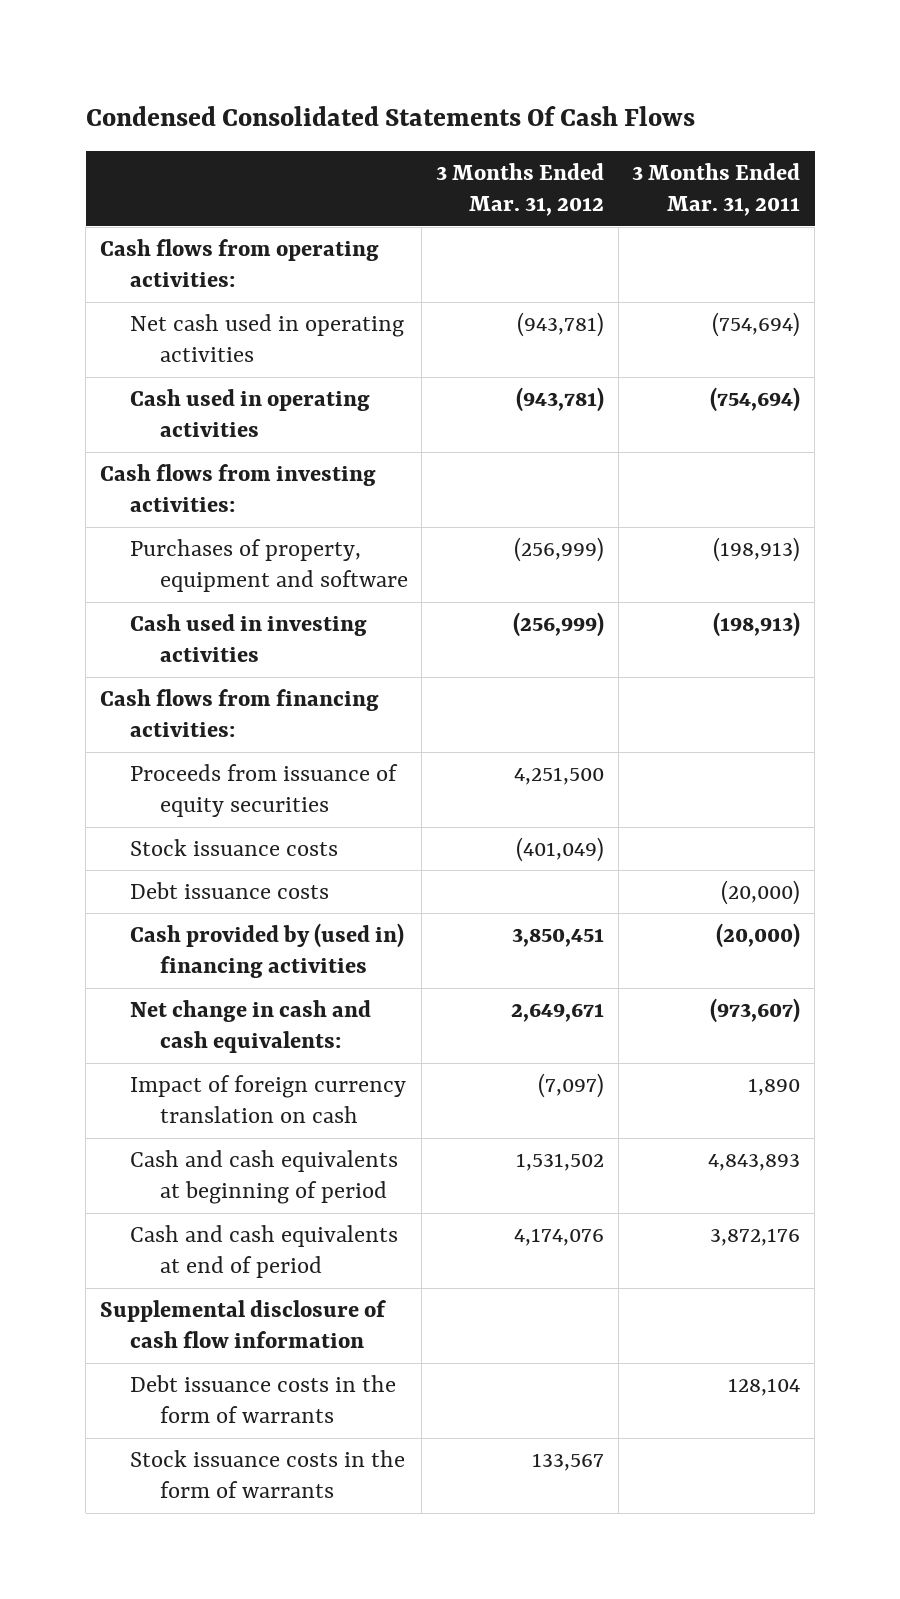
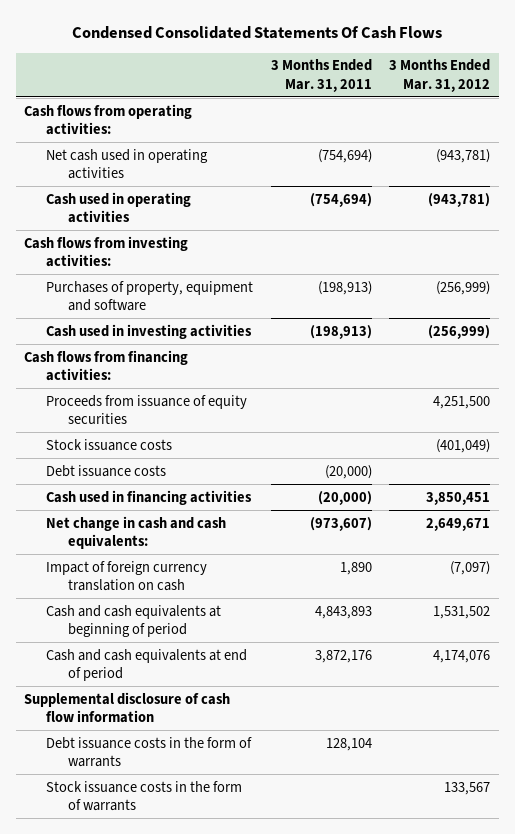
- | 3 Months Ended Mar. 31, 2012 | 3 Months Ended Mar. 31, 2011
+ | 3 Months Ended Mar. 31, 2011 | 3 Months Ended Mar. 31, 2012
- Cash provided by (used in) financing activities | 3,850,451 | (20,000)
+ Cash used in financing activities | (20,000) | 3,850,451

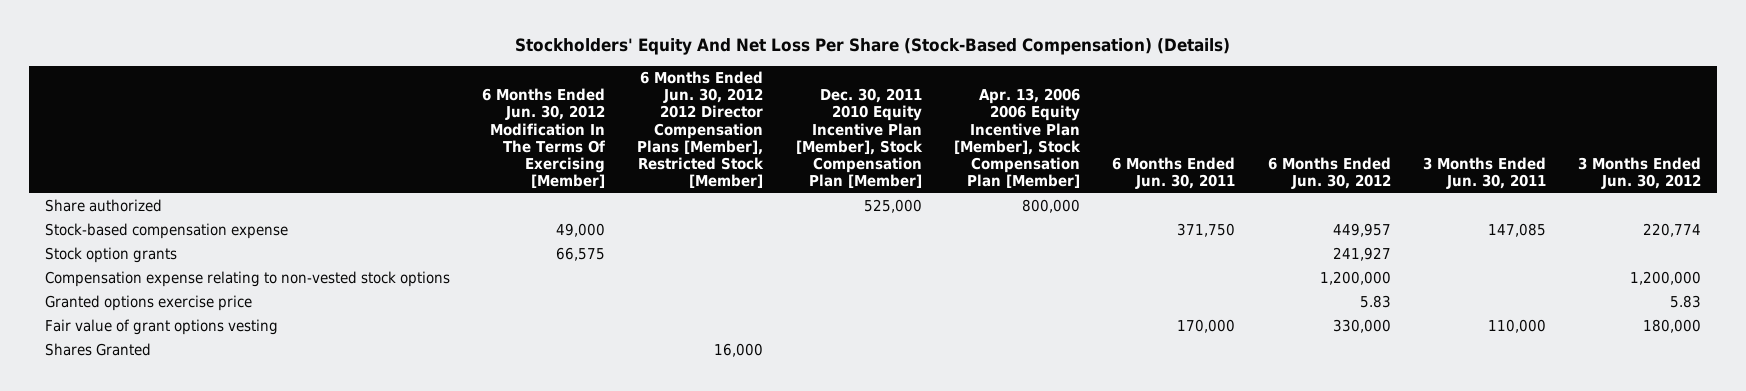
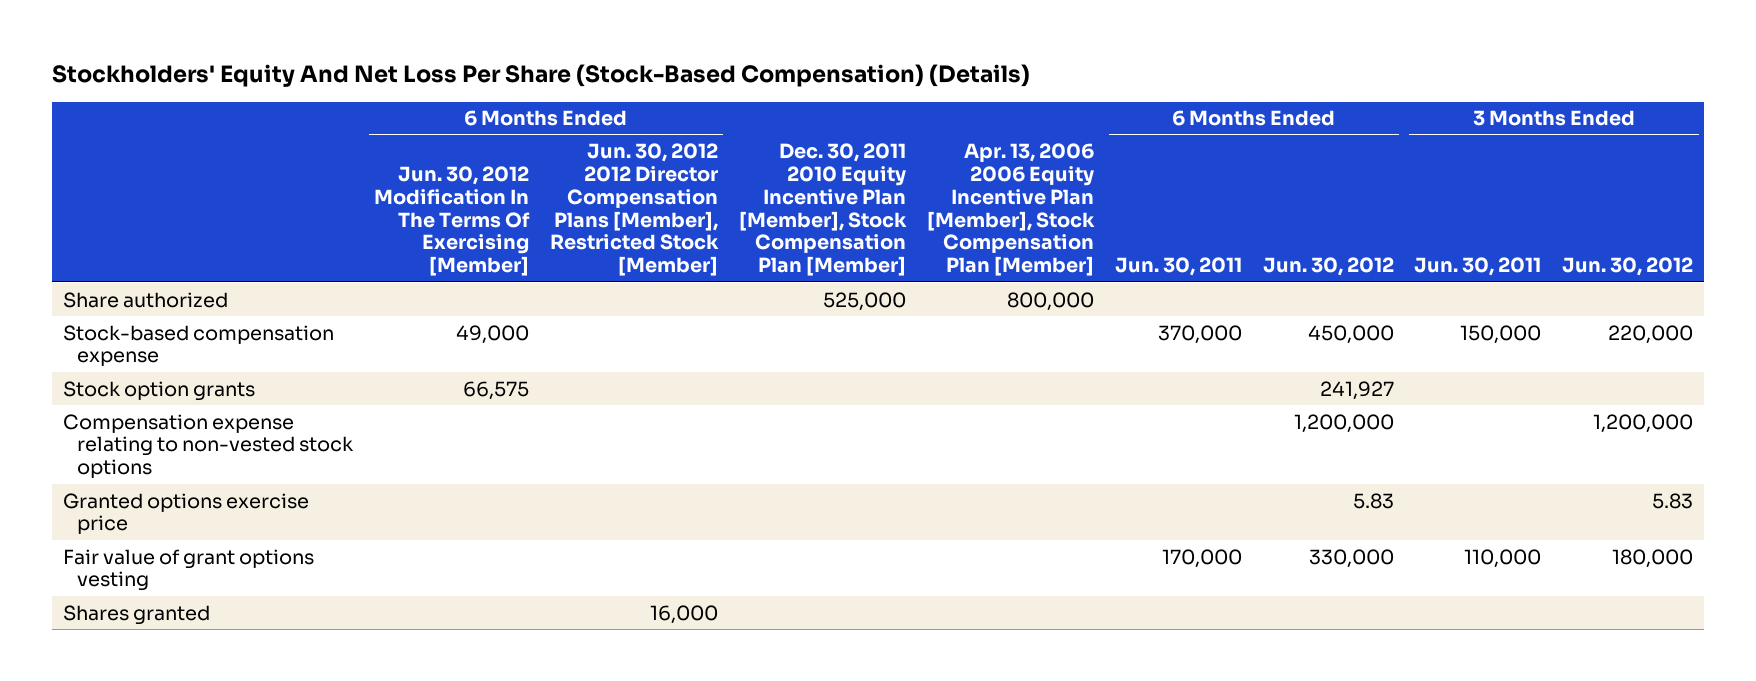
- Stock-based compensation expense | 49,000 | | | | 371,750 | 449,957 | 147,085 | 220,774
+ Stock-based compensation expense | 49,000 | | | | 370,000 | 450,000 | 150,000 | 220,000
- Shares Granted | | 16,000 | | | | | |
+ Shares granted | | 16,000 | | | | | |

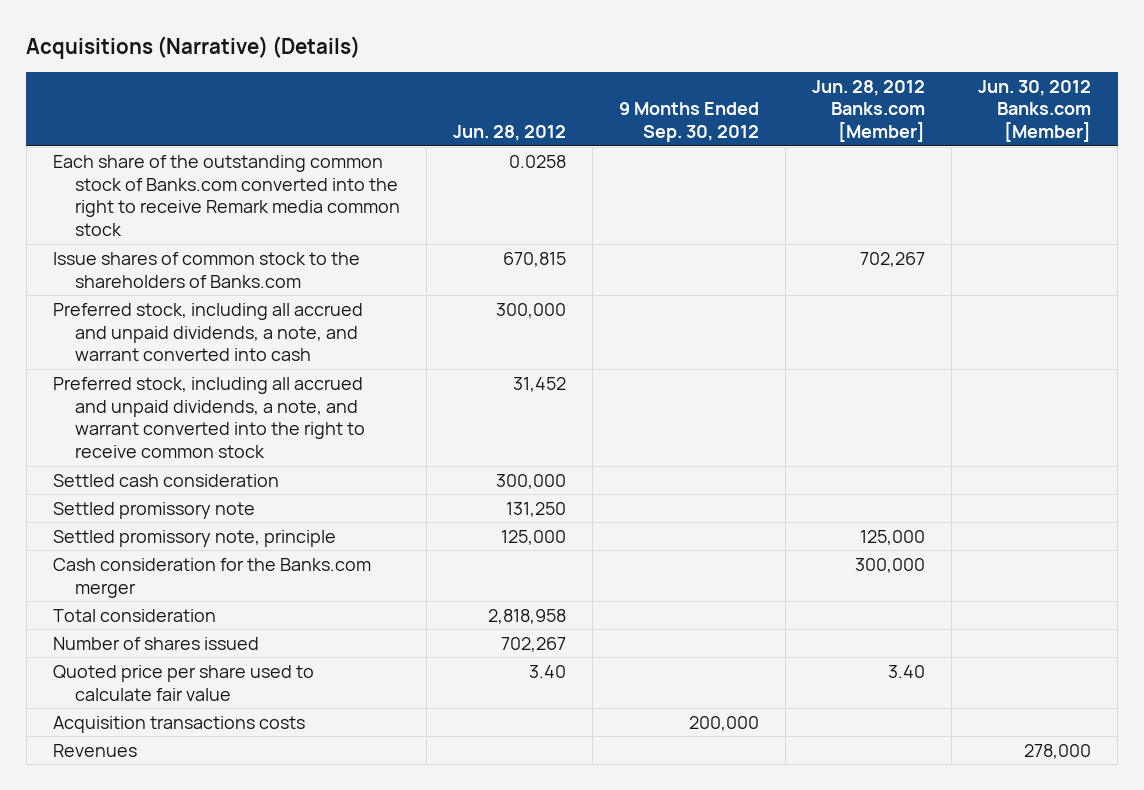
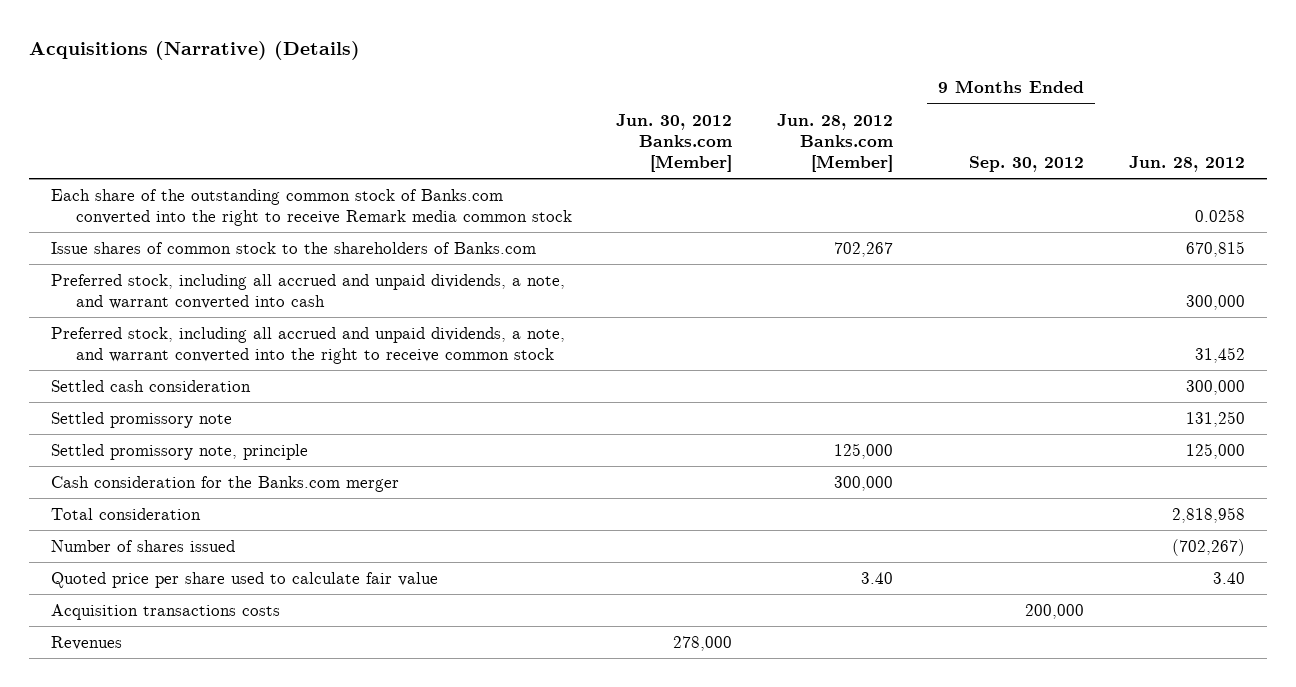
- | Jun. 28, 2012 | 9 Months Ended Sep. 30, 2012 | Jun. 28, 2012 Banks.com [Member] | Jun. 30, 2012 Banks.com [Member]
+ | Jun. 30, 2012 Banks.com [Member] | Jun. 28, 2012 Banks.com [Member] | 9 Months Ended Sep. 30, 2012 | Jun. 28, 2012
- Number of shares issued | 702,267 | | |
+ Number of shares issued | | | | (702,267)

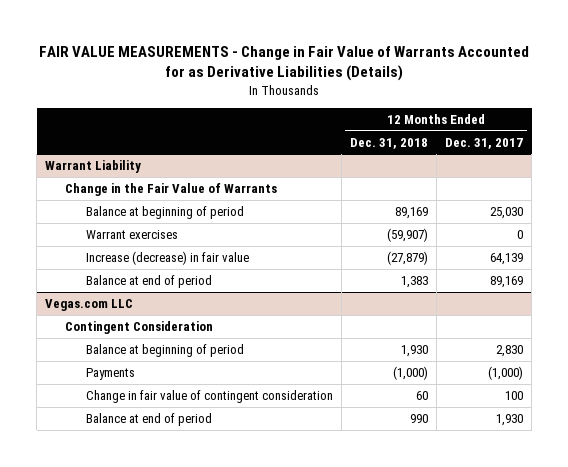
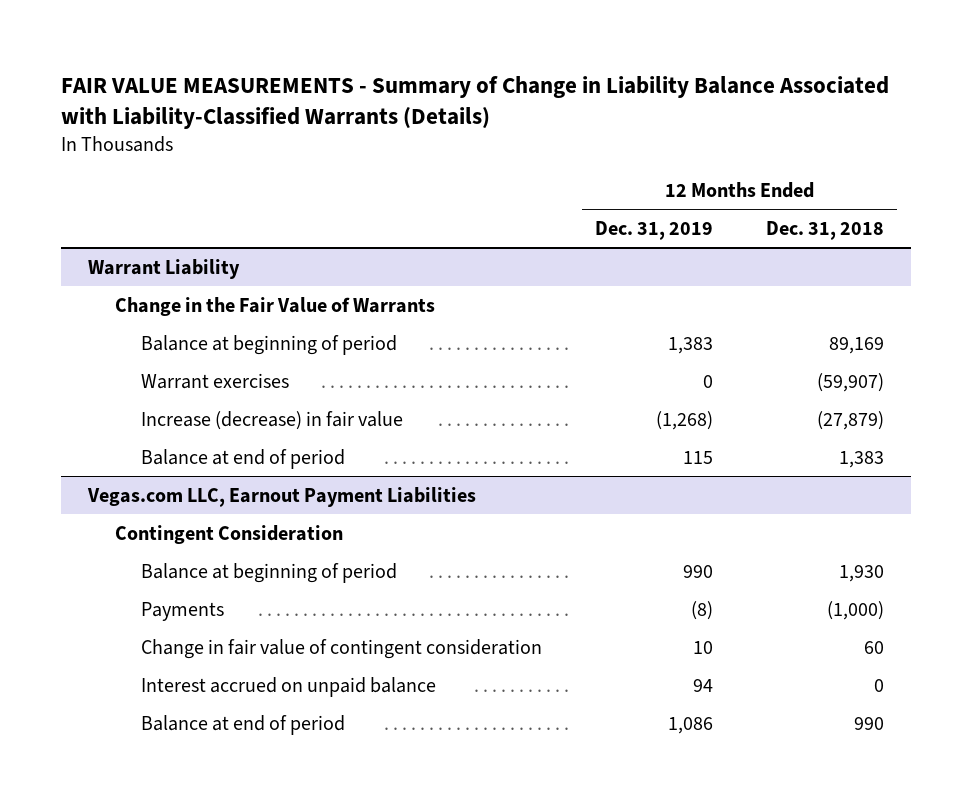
- FAIR VALUE MEASUREMENTS - Change in Fair Value of Warrants Accounted for as Derivative Liabilities (Details)
+ FAIR VALUE MEASUREMENTS - Summary of Change in Liability Balance Associated with Liability-Classified Warrants (Details)
- | 12 Months Ended Dec. 31, 2018 | 12 Months Ended Dec. 31, 2017
+ | 12 Months Ended Dec. 31, 2019 | 12 Months Ended Dec. 31, 2018
- Vegas.com LLC
+ Vegas.com LLC, Earnout Payment Liabilities
+ Interest accrued on unpaid balance | 94 | 0

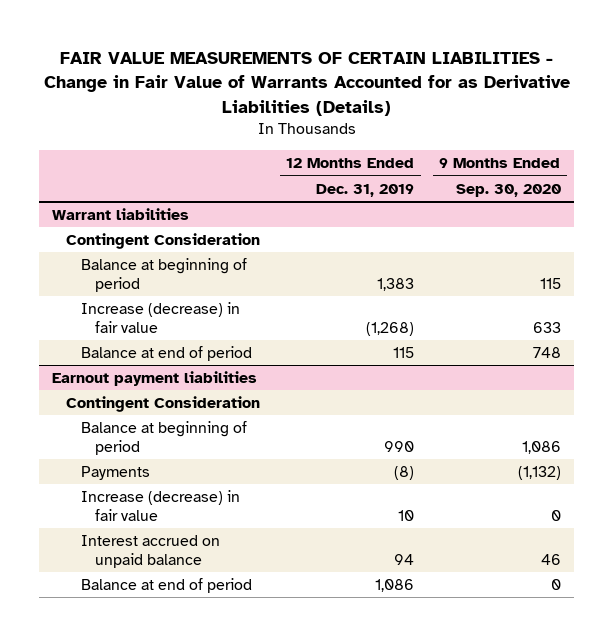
- FAIR VALUE MEASUREMENTS - Summary of Change in Liability Balance Associated with Liability-Classified Warrants (Details)
+ FAIR VALUE MEASUREMENTS OF CERTAIN LIABILITIES - Change in Fair Value of Warrants Accounted for as Derivative Liabilities (Details)
- | 12 Months Ended Dec. 31, 2019 | 12 Months Ended Dec. 31, 2018
+ | 12 Months Ended Dec. 31, 2019 | 9 Months Ended Sep. 30, 2020
- Warrant Liability
- Change in the Fair Value of Warrants
+ Warrant liabilities
+ Contingent Consideration
- Warrant exercises | 0 | (59,907)
- Vegas.com LLC, Earnout Payment Liabilities
+ Earnout payment liabilities
- Change in fair value of contingent consideration | 10 | 60
+ Increase (decrease) in fair value | 10 | 0

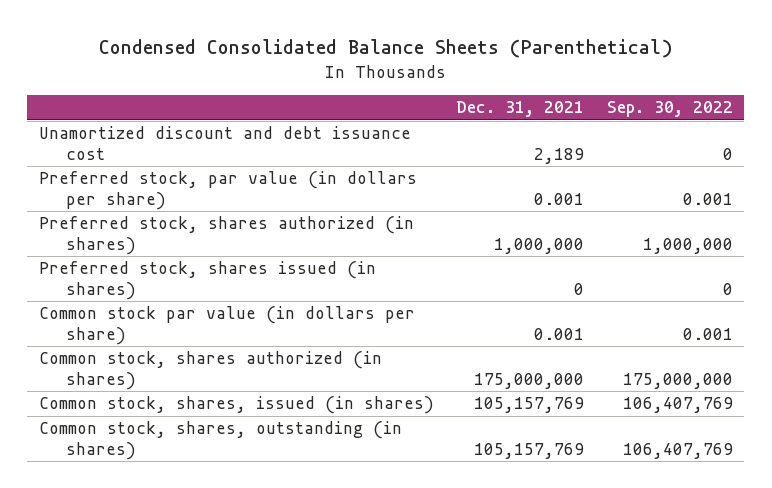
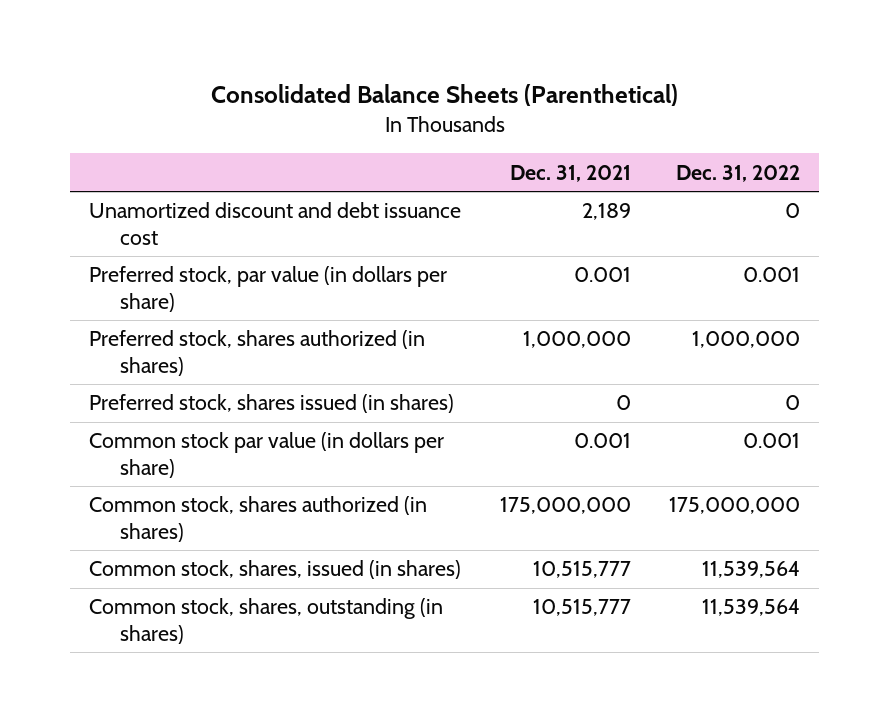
- Condensed Consolidated Balance Sheets (Parenthetical)
+ Consolidated Balance Sheets (Parenthetical)
- | Dec. 31, 2021 | Sep. 30, 2022
+ | Dec. 31, 2021 | Dec. 31, 2022
- Common stock, shares, issued (in shares) | 105,157,769 | 106,407,769
- Common stock, shares, outstanding (in shares) | 105,157,769 | 106,407,769
+ Common stock, shares, issued (in shares) | 10,515,777 | 11,539,564
+ Common stock, shares, outstanding (in shares) | 10,515,777 | 11,539,564

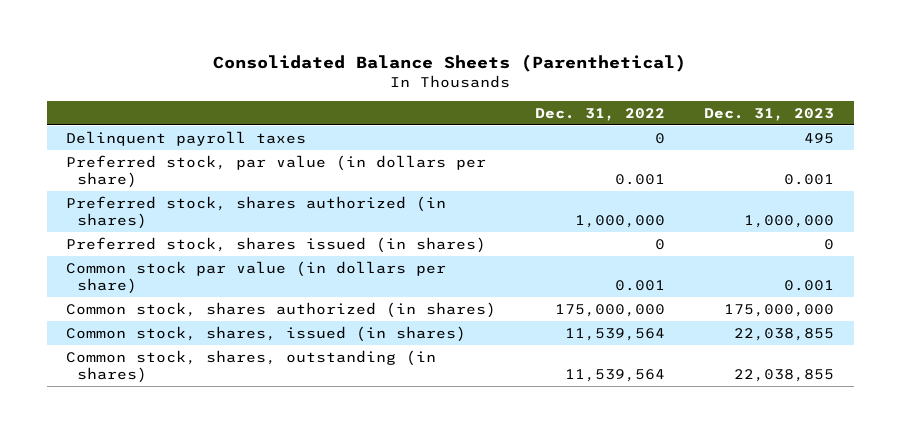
- | Dec. 31, 2021 | Dec. 31, 2022
+ | Dec. 31, 2022 | Dec. 31, 2023
- Unamortized discount and debt issuance cost | 2,189 | 0
+ Delinquent payroll taxes | 0 | 495

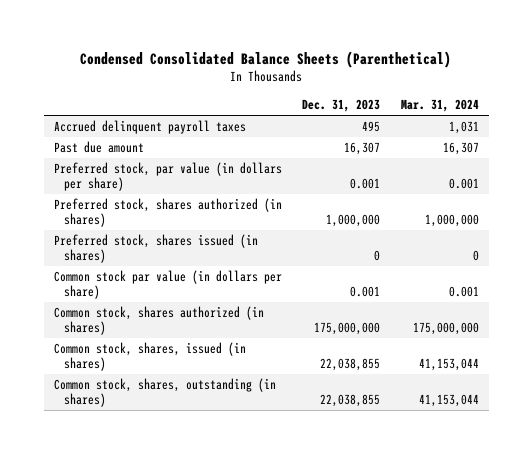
- Consolidated Balance Sheets (Parenthetical)
+ Condensed Consolidated Balance Sheets (Parenthetical)
- | Dec. 31, 2022 | Dec. 31, 2023
+ | Dec. 31, 2023 | Mar. 31, 2024
- Delinquent payroll taxes | 0 | 495
+ Accrued delinquent payroll taxes | 495 | 1,031
+ Past due amount | 16,307 | 16,307

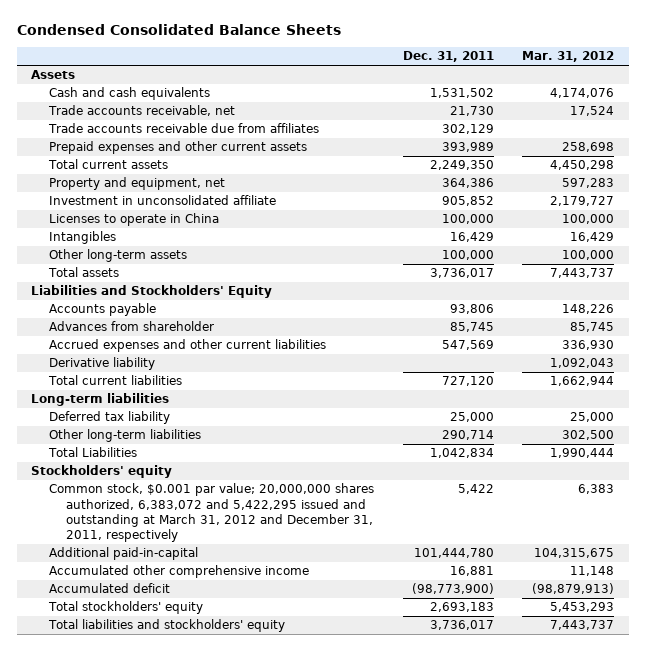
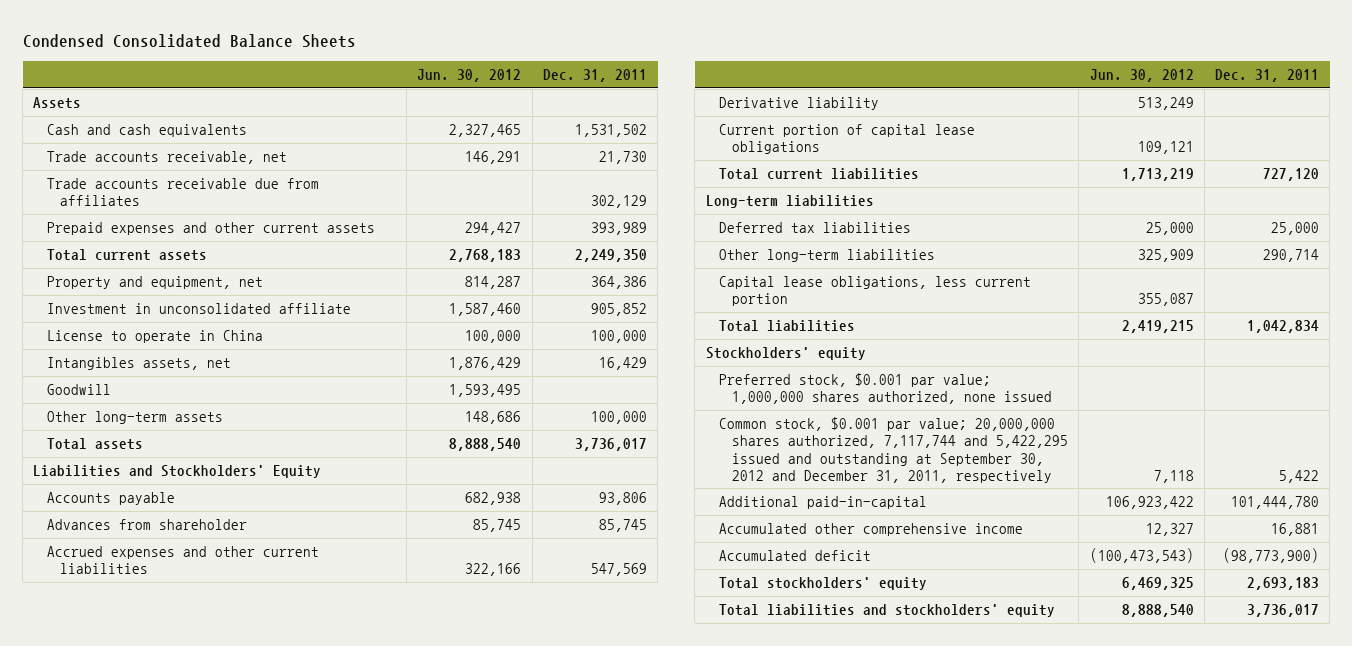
- | Dec. 31, 2011 | Mar. 31, 2012
+ | Jun. 30, 2012 | Dec. 31, 2011
- Licenses to operate in China | 100,000 | 100,000
- Intangibles | 16,429 | 16,429
+ License to operate in China | 100,000 | 100,000
+ Intangibles assets, net | 1,876,429 | 16,429
+ Goodwill | 1,593,495 |
+ Current portion of capital lease obligations | 109,121 |
- Deferred tax liability | 25,000 | 25,000
+ Deferred tax liabilities | 25,000 | 25,000
- Total Liabilities | 1,042,834 | 1,990,444
+ Capital lease obligations, less current portion | 355,087 |
+ Total liabilities | 2,419,215 | 1,042,834
- Common stock, $0.001 par value; 20,000,000 shares authorized, 6,383,072 and 5,422,295 issued and outstanding at March 31, 2012 and December 31, 2011, respectively | 5,422 | 6,383
+ Preferred stock, $0.001 par value; 1,000,000 shares authorized, none issued
+ Common stock, $0.001 par value; 20,000,000 shares authorized, 7,117,744 and 5,422,295 issued and outstanding at September 30, 2012 and December 31, 2011, respectively | 7,118 | 5,422

